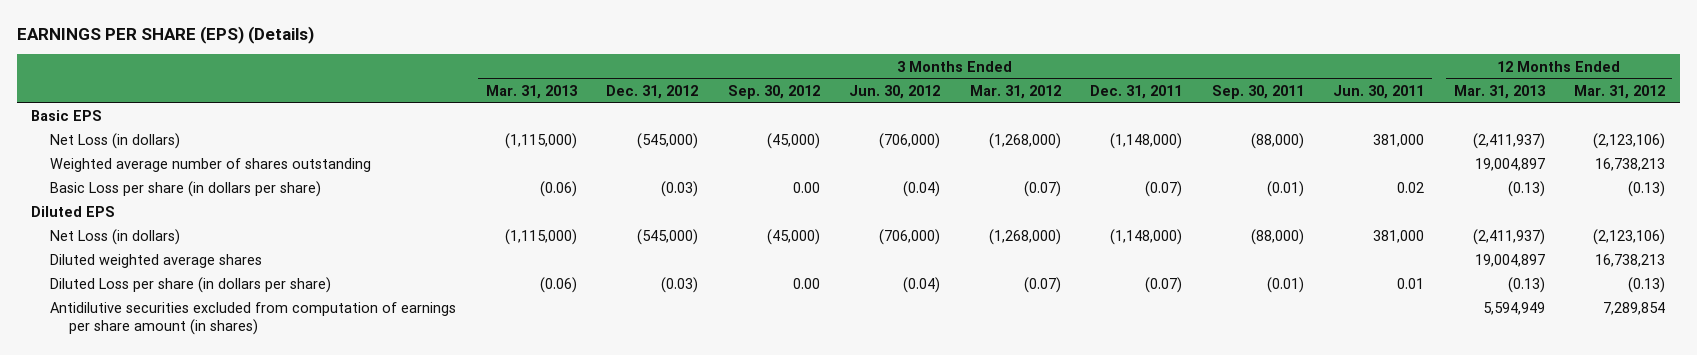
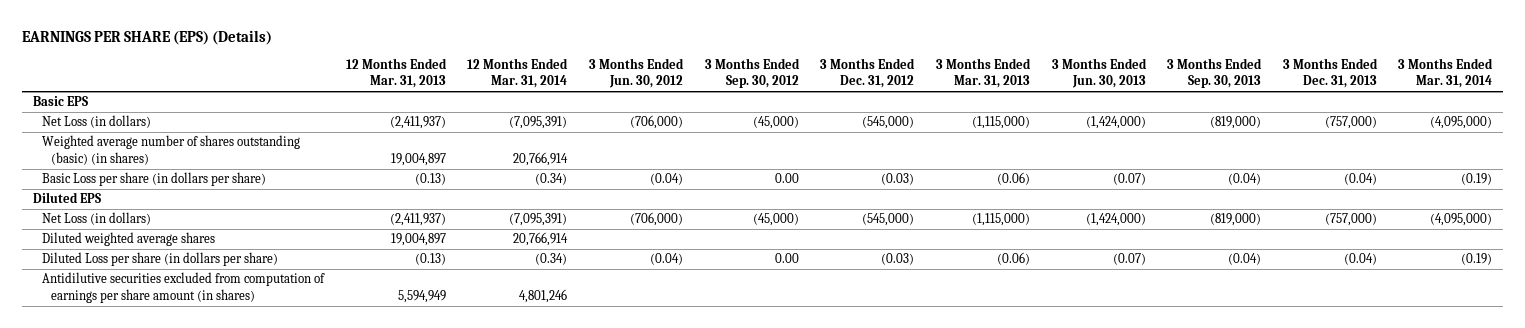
- | 3 Months Ended Mar. 31, 2013 | 3 Months Ended Dec. 31, 2012 | 3 Months Ended Sep. 30, 2012 | 3 Months Ended Jun. 30, 2012 | 3 Months Ended Mar. 31, 2012 | 3 Months Ended Dec. 31, 2011 | 3 Months Ended Sep. 30, 2011 | 3 Months Ended Jun. 30, 2011 | 12 Months Ended Mar. 31, 2013 | 12 Months Ended Mar. 31, 2012
+ | 12 Months Ended Mar. 31, 2013 | 12 Months Ended Mar. 31, 2014 | 3 Months Ended Jun. 30, 2012 | 3 Months Ended Sep. 30, 2012 | 3 Months Ended Dec. 31, 2012 | 3 Months Ended Mar. 31, 2013 | 3 Months Ended Jun. 30, 2013 | 3 Months Ended Sep. 30, 2013 | 3 Months Ended Dec. 31, 2013 | 3 Months Ended Mar. 31, 2014
- Weighted average number of shares outstanding | | | | | | | | | 19,004,897 | 16,738,213
+ Weighted average number of shares outstanding (basic) (in shares) | 19,004,897 | 20,766,914 | | | | | | | |

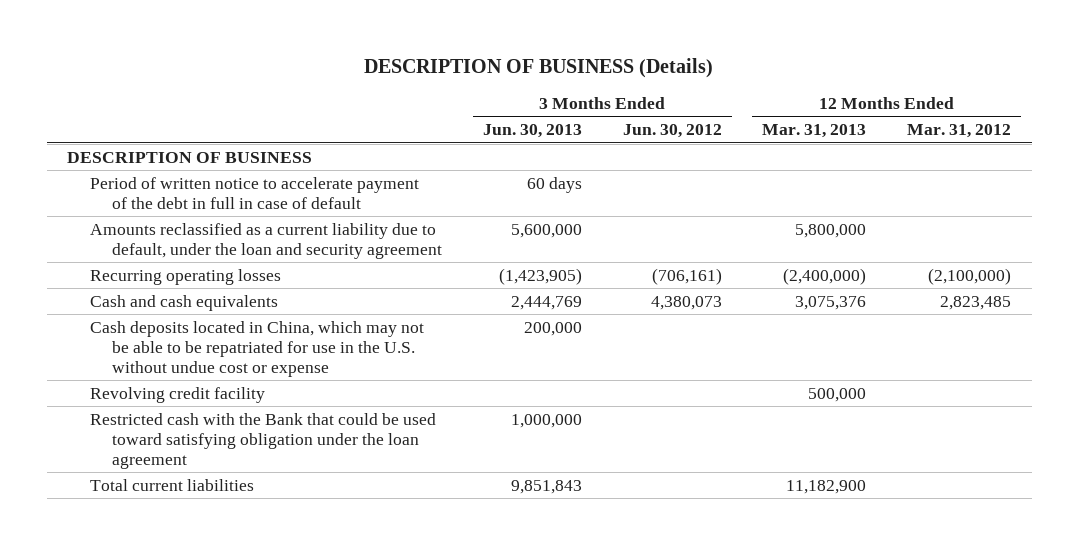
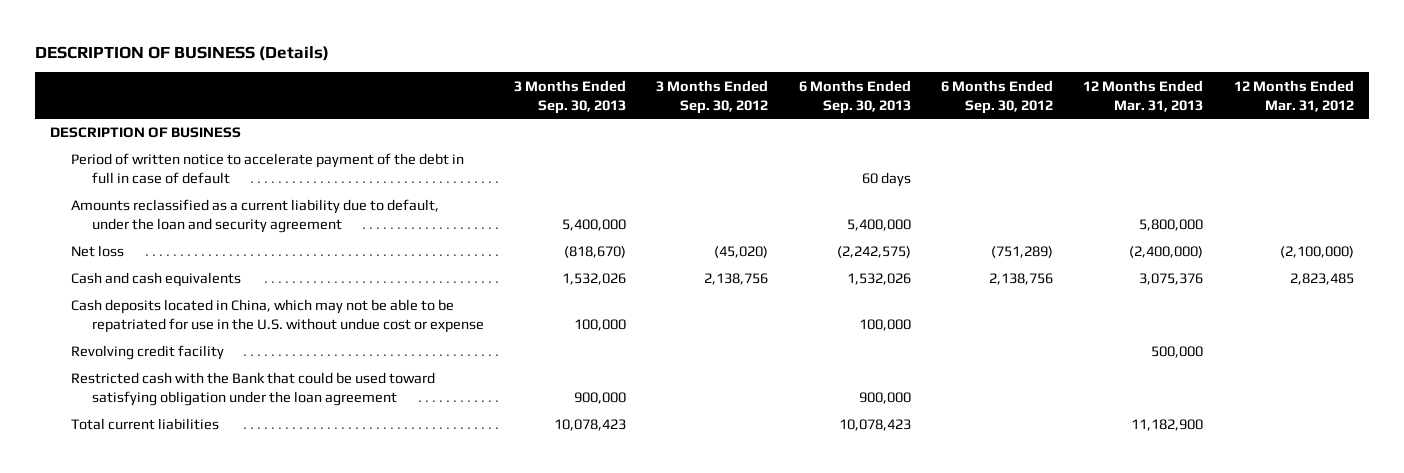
- | 3 Months Ended Jun. 30, 2013 | 3 Months Ended Jun. 30, 2012 | 12 Months Ended Mar. 31, 2013 | 12 Months Ended Mar. 31, 2012
+ | 3 Months Ended Sep. 30, 2013 | 3 Months Ended Sep. 30, 2012 | 6 Months Ended Sep. 30, 2013 | 6 Months Ended Sep. 30, 2012 | 12 Months Ended Mar. 31, 2013 | 12 Months Ended Mar. 31, 2012
- Recurring operating losses | (1,423,905) | (706,161) | (2,400,000) | (2,100,000)
+ Net loss | (818,670) | (45,020) | (2,242,575) | (751,289) | (2,400,000) | (2,100,000)

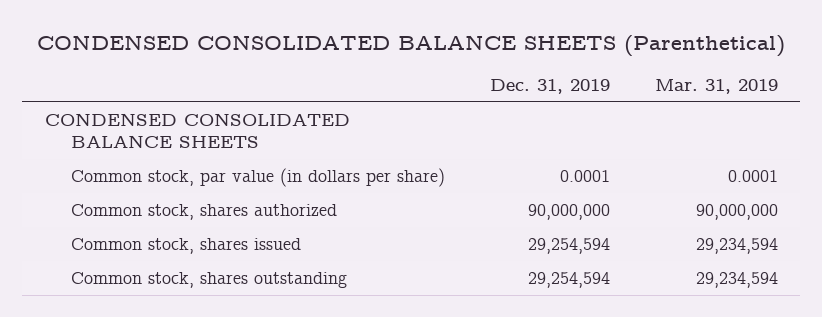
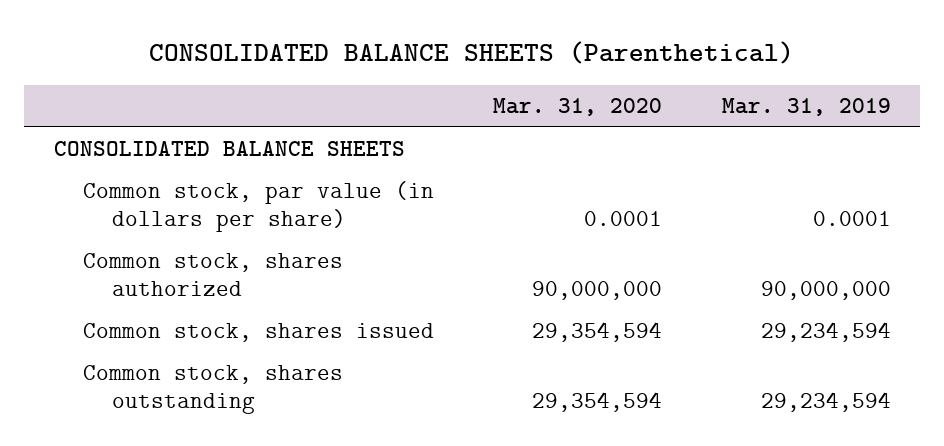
- CONDENSED CONSOLIDATED BALANCE SHEETS (Parenthetical)
+ CONSOLIDATED BALANCE SHEETS (Parenthetical)
- | Dec. 31, 2019 | Mar. 31, 2019
+ | Mar. 31, 2020 | Mar. 31, 2019
- CONDENSED CONSOLIDATED BALANCE SHEETS
+ CONSOLIDATED BALANCE SHEETS

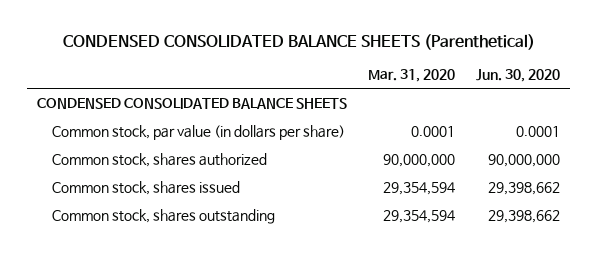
- CONSOLIDATED BALANCE SHEETS (Parenthetical)
+ CONDENSED CONSOLIDATED BALANCE SHEETS (Parenthetical)
- | Mar. 31, 2020 | Mar. 31, 2019
+ | Mar. 31, 2020 | Jun. 30, 2020
- CONSOLIDATED BALANCE SHEETS
+ CONDENSED CONSOLIDATED BALANCE SHEETS

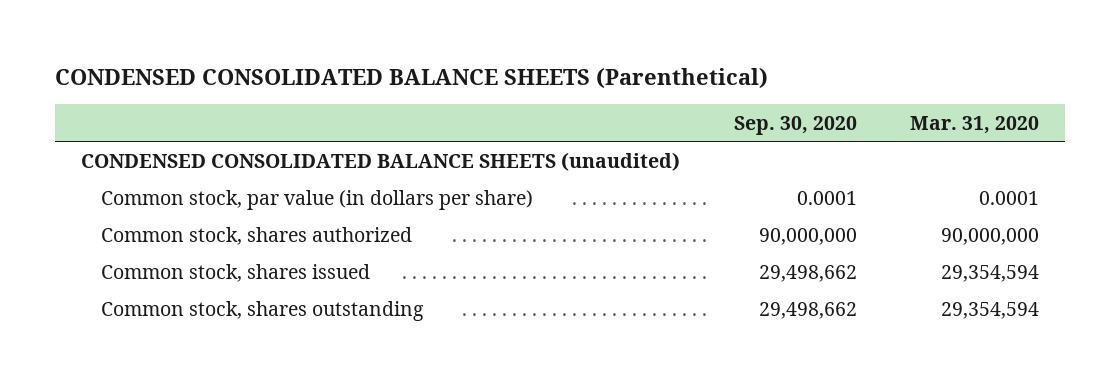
- | Mar. 31, 2020 | Jun. 30, 2020
+ | Sep. 30, 2020 | Mar. 31, 2020
- CONDENSED CONSOLIDATED BALANCE SHEETS
+ CONDENSED CONSOLIDATED BALANCE SHEETS (unaudited)

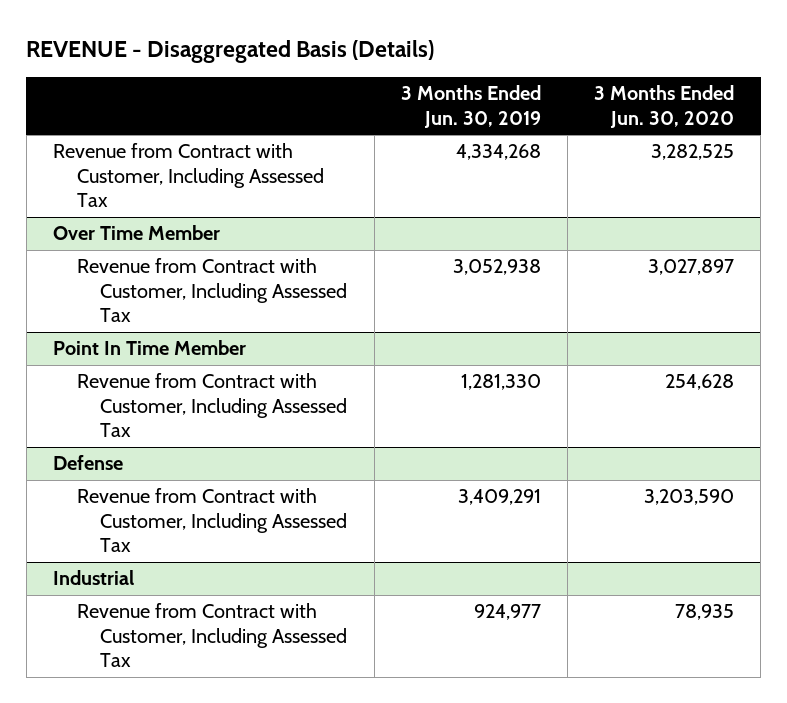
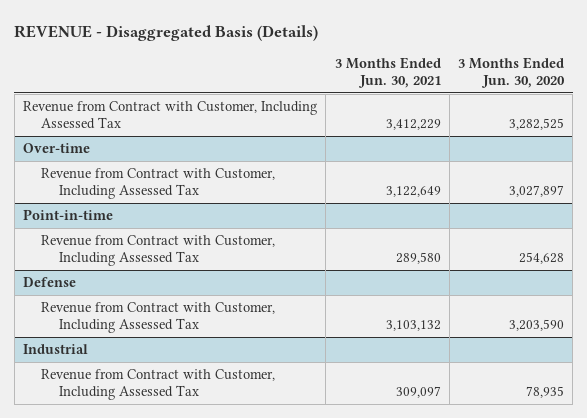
- | 3 Months Ended Jun. 30, 2019 | 3 Months Ended Jun. 30, 2020
+ | 3 Months Ended Jun. 30, 2021 | 3 Months Ended Jun. 30, 2020
- Over Time Member
+ Over-time
- Point In Time Member
+ Point-in-time

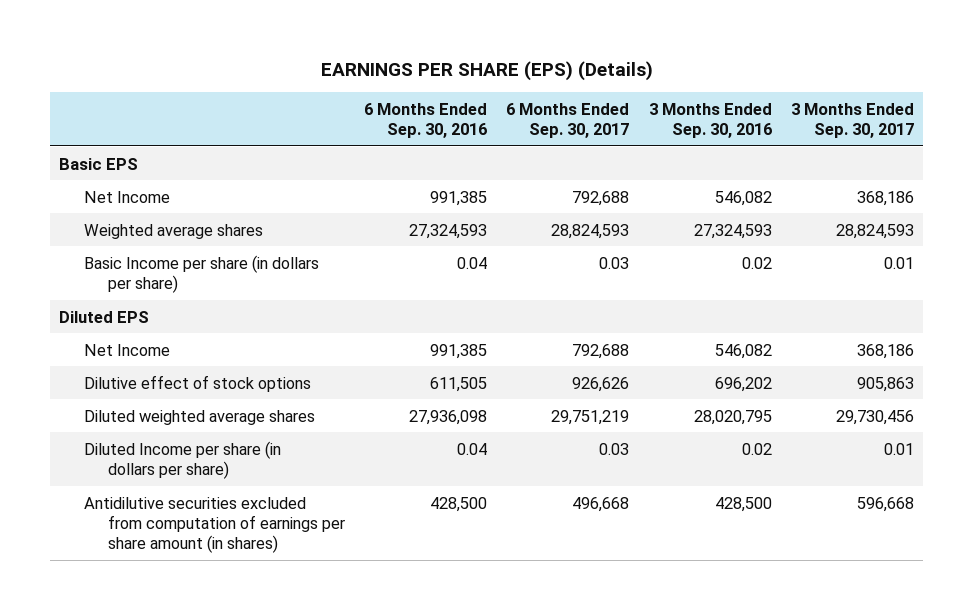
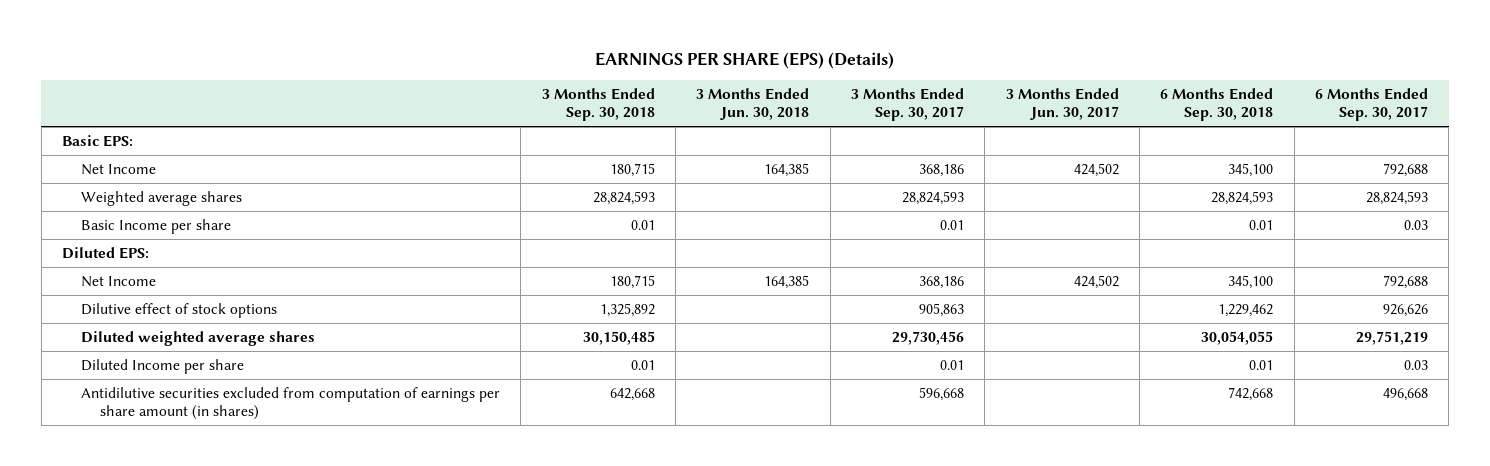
- | 6 Months Ended Sep. 30, 2016 | 6 Months Ended Sep. 30, 2017 | 3 Months Ended Sep. 30, 2016 | 3 Months Ended Sep. 30, 2017
+ | 3 Months Ended Sep. 30, 2018 | 3 Months Ended Jun. 30, 2018 | 3 Months Ended Sep. 30, 2017 | 3 Months Ended Jun. 30, 2017 | 6 Months Ended Sep. 30, 2018 | 6 Months Ended Sep. 30, 2017
- Basic EPS
+ Basic EPS:
- Basic Income per share (in dollars per share) | 0.04 | 0.03 | 0.02 | 0.01
- Diluted EPS
+ Basic Income per share | 0.01 | | 0.01 | | 0.01 | 0.03
+ Diluted EPS:
- Diluted Income per share (in dollars per share) | 0.04 | 0.03 | 0.02 | 0.01
+ Diluted Income per share | 0.01 | | 0.01 | | 0.01 | 0.03

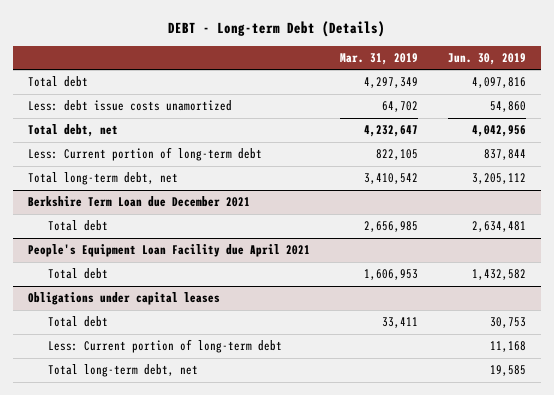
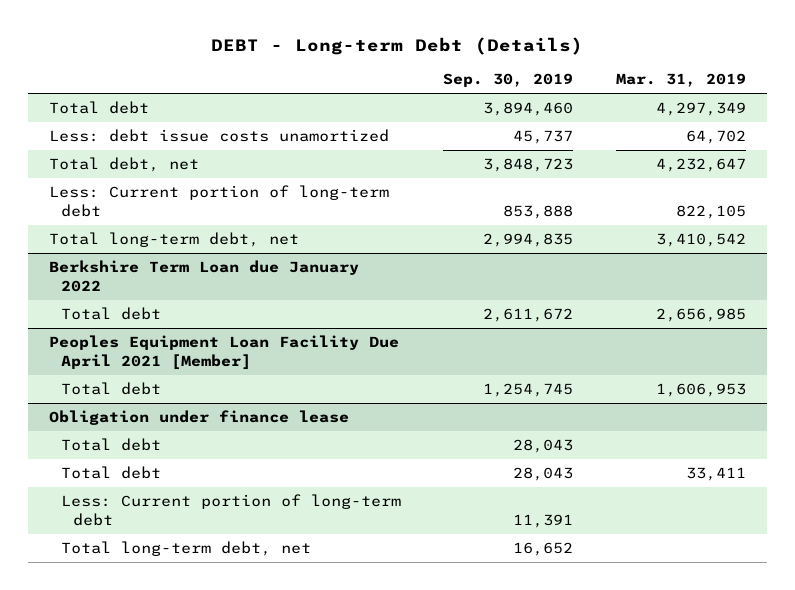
- | Mar. 31, 2019 | Jun. 30, 2019
+ | Sep. 30, 2019 | Mar. 31, 2019
- Berkshire Term Loan due December 2021
+ Berkshire Term Loan due January 2022
- People's Equipment Loan Facility due April 2021
+ Peoples Equipment Loan Facility Due April 2021 [Member]
- Obligations under capital leases
+ Obligation under finance lease
+ Total debt | 28,043 |

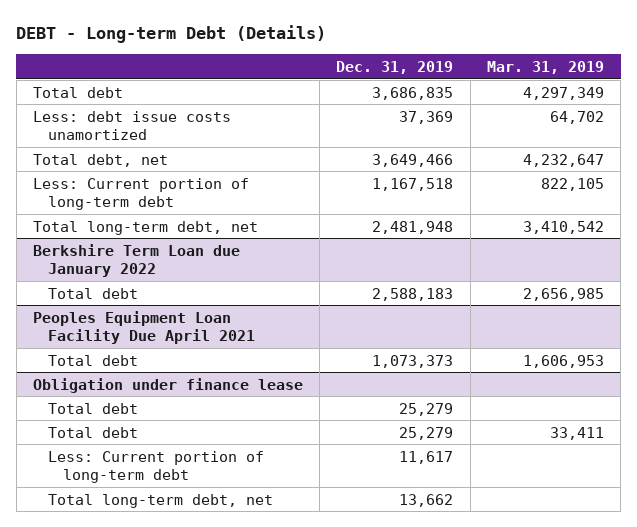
- | Sep. 30, 2019 | Mar. 31, 2019
+ | Dec. 31, 2019 | Mar. 31, 2019
- Peoples Equipment Loan Facility Due April 2021 [Member]
+ Peoples Equipment Loan Facility Due April 2021

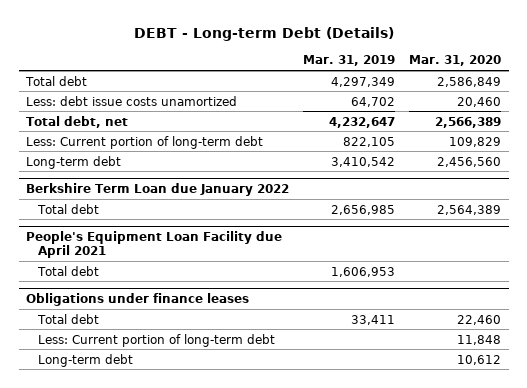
- | Dec. 31, 2019 | Mar. 31, 2019
+ | Mar. 31, 2019 | Mar. 31, 2020
- Total long-term debt, net | 2,481,948 | 3,410,542
+ Long-term debt | 3,410,542 | 2,456,560
- Peoples Equipment Loan Facility Due April 2021
+ People's Equipment Loan Facility due April 2021
- Obligation under finance lease
- Total debt | 25,279 |
+ Obligations under finance leases
- Total long-term debt, net | 13,662 |
+ Long-term debt | | 10,612

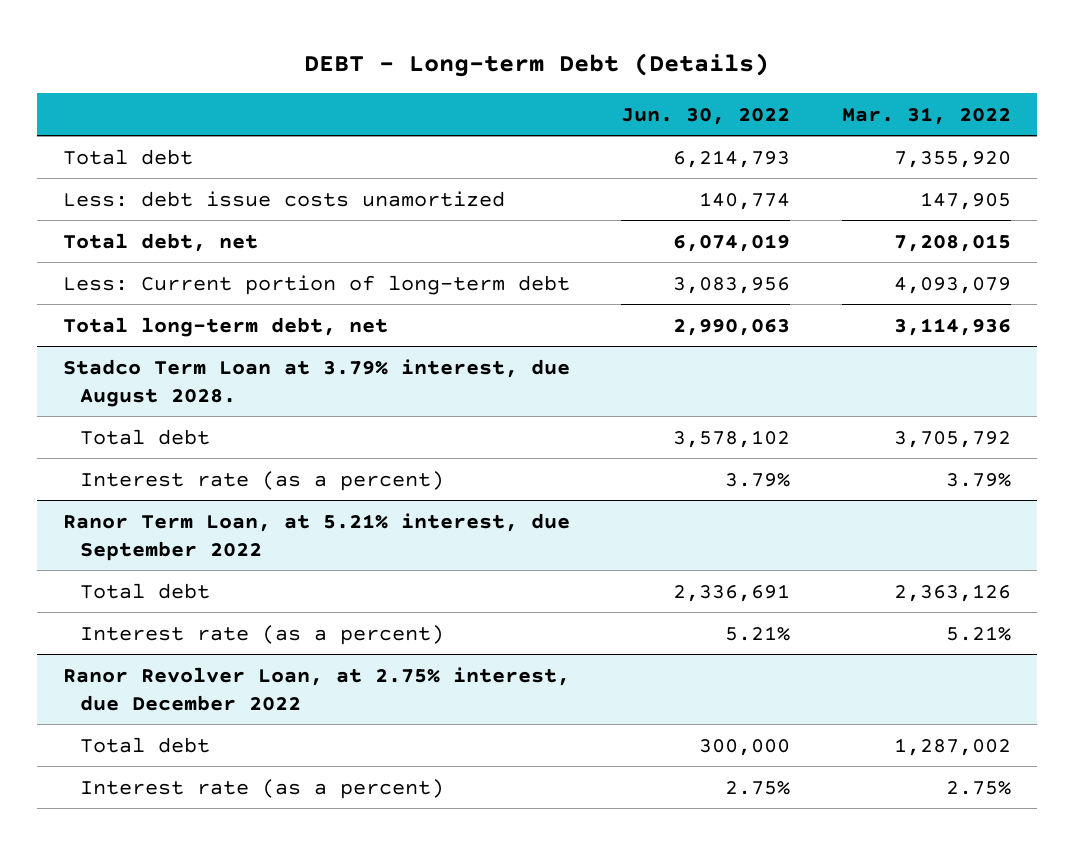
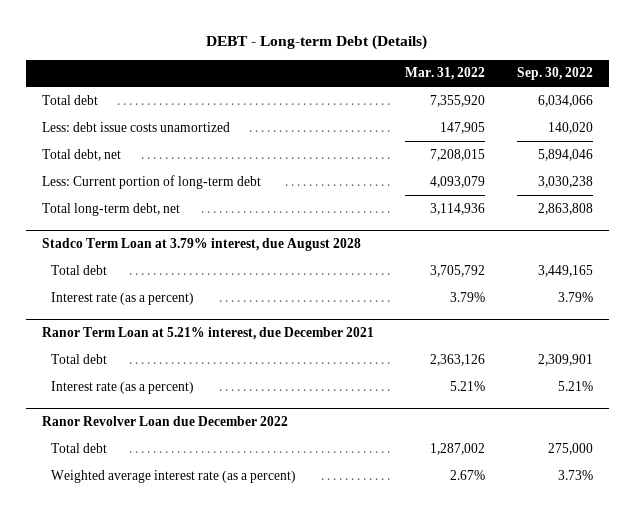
- | Jun. 30, 2022 | Mar. 31, 2022
+ | Mar. 31, 2022 | Sep. 30, 2022
- Stadco Term Loan at 3.79% interest, due August 2028.
+ Stadco Term Loan at 3.79% interest, due August 2028
- Ranor Term Loan, at 5.21% interest, due September 2022
+ Ranor Term Loan at 5.21% interest, due December 2021
- Ranor Revolver Loan, at 2.75% interest, due December 2022
+ Ranor Revolver Loan due December 2022
- Interest rate (as a percent) | 2.75% | 2.75%
+ Weighted average interest rate (as a percent) | 2.67% | 3.73%

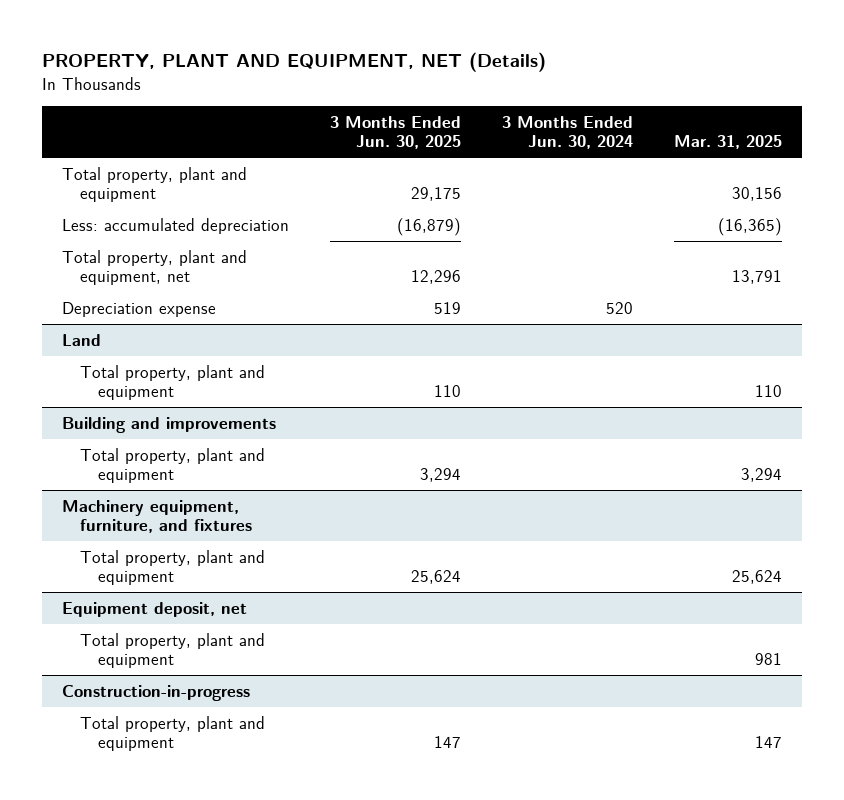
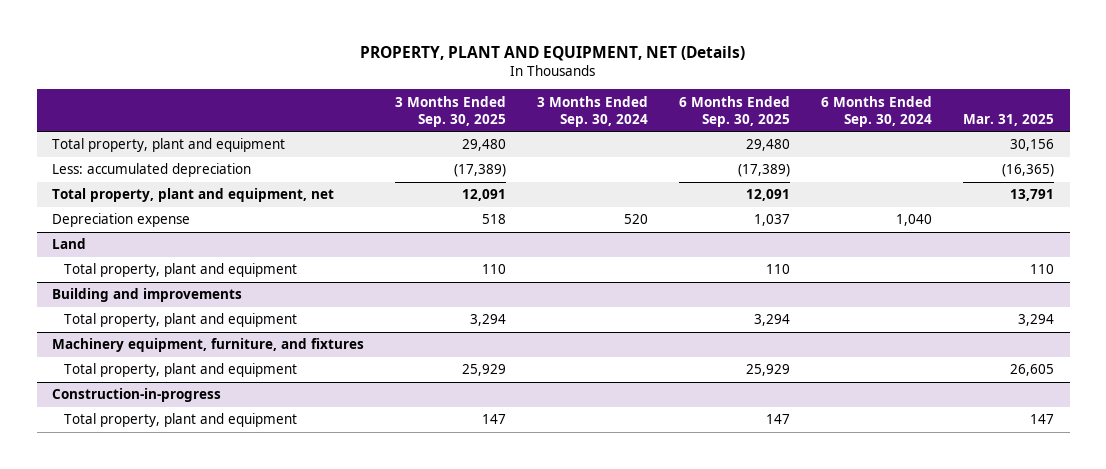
- | 3 Months Ended Jun. 30, 2025 | 3 Months Ended Jun. 30, 2024 | Mar. 31, 2025
+ | 3 Months Ended Sep. 30, 2025 | 3 Months Ended Sep. 30, 2024 | 6 Months Ended Sep. 30, 2025 | 6 Months Ended Sep. 30, 2024 | Mar. 31, 2025
@ Machinery equipment, furniture, and fixtures
- Total property, plant and equipment | 25,624 | | 25,624
- Equipment deposit, net
- Total property, plant and equipment | | | 981
@ Machinery equipment, furniture, and fixtures
+ Total property, plant and equipment | 25,929 | | 25,929 | | 26,605

